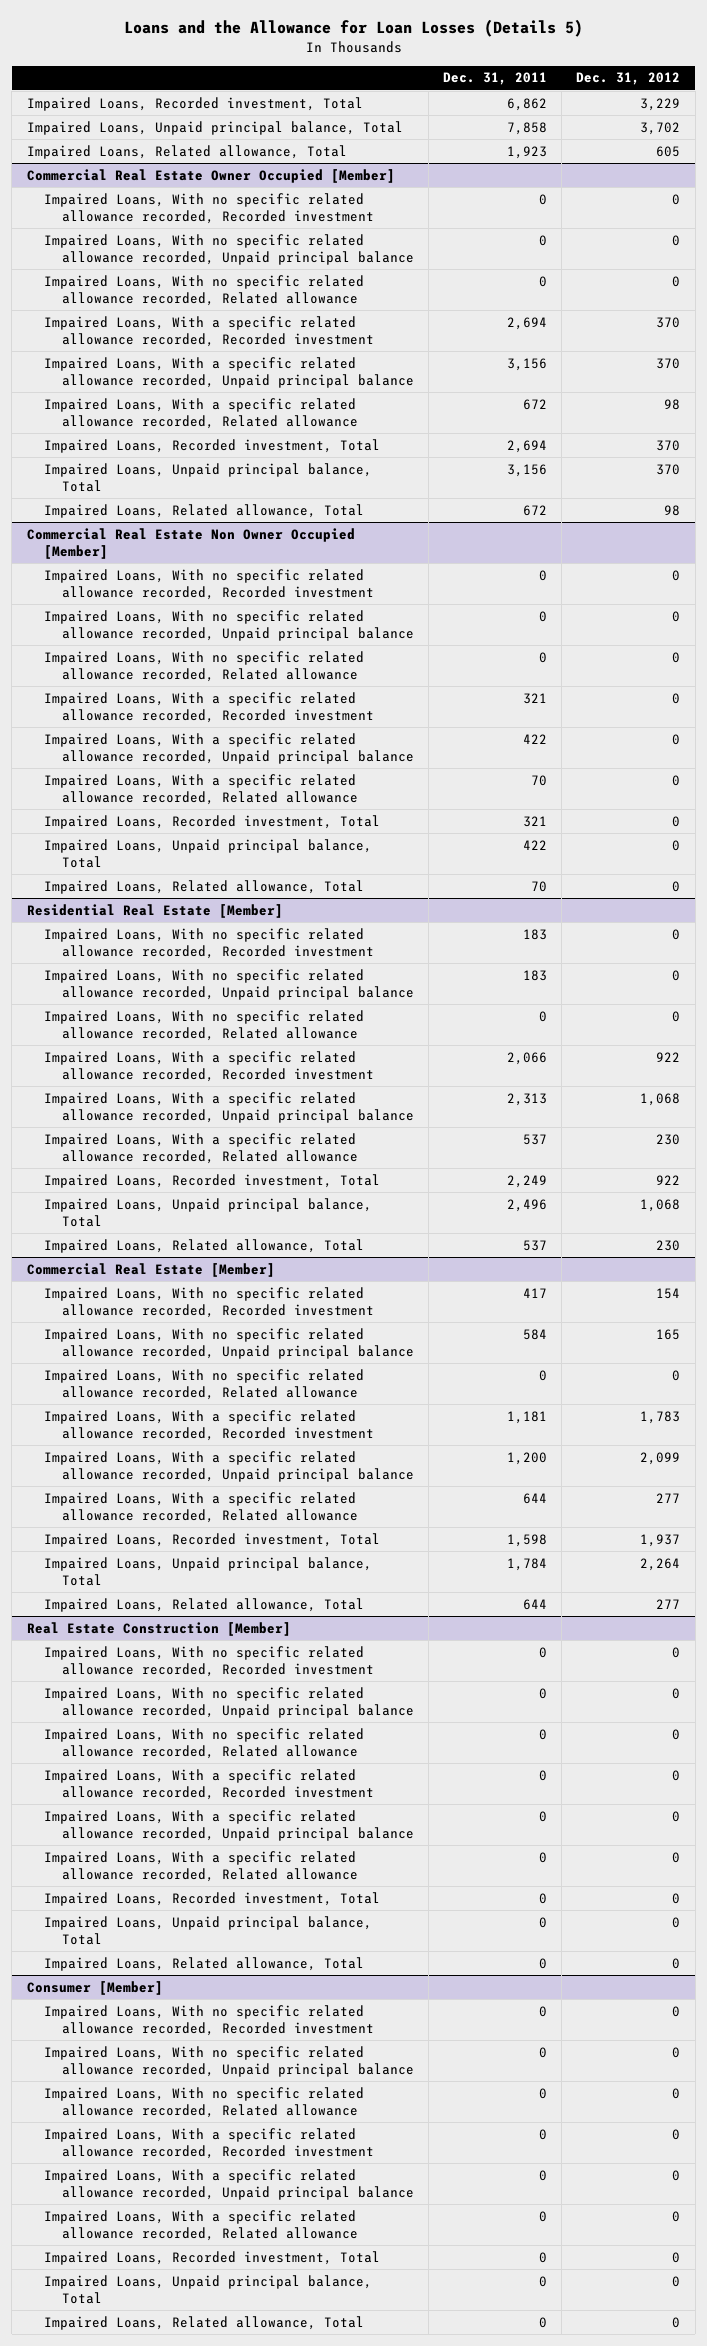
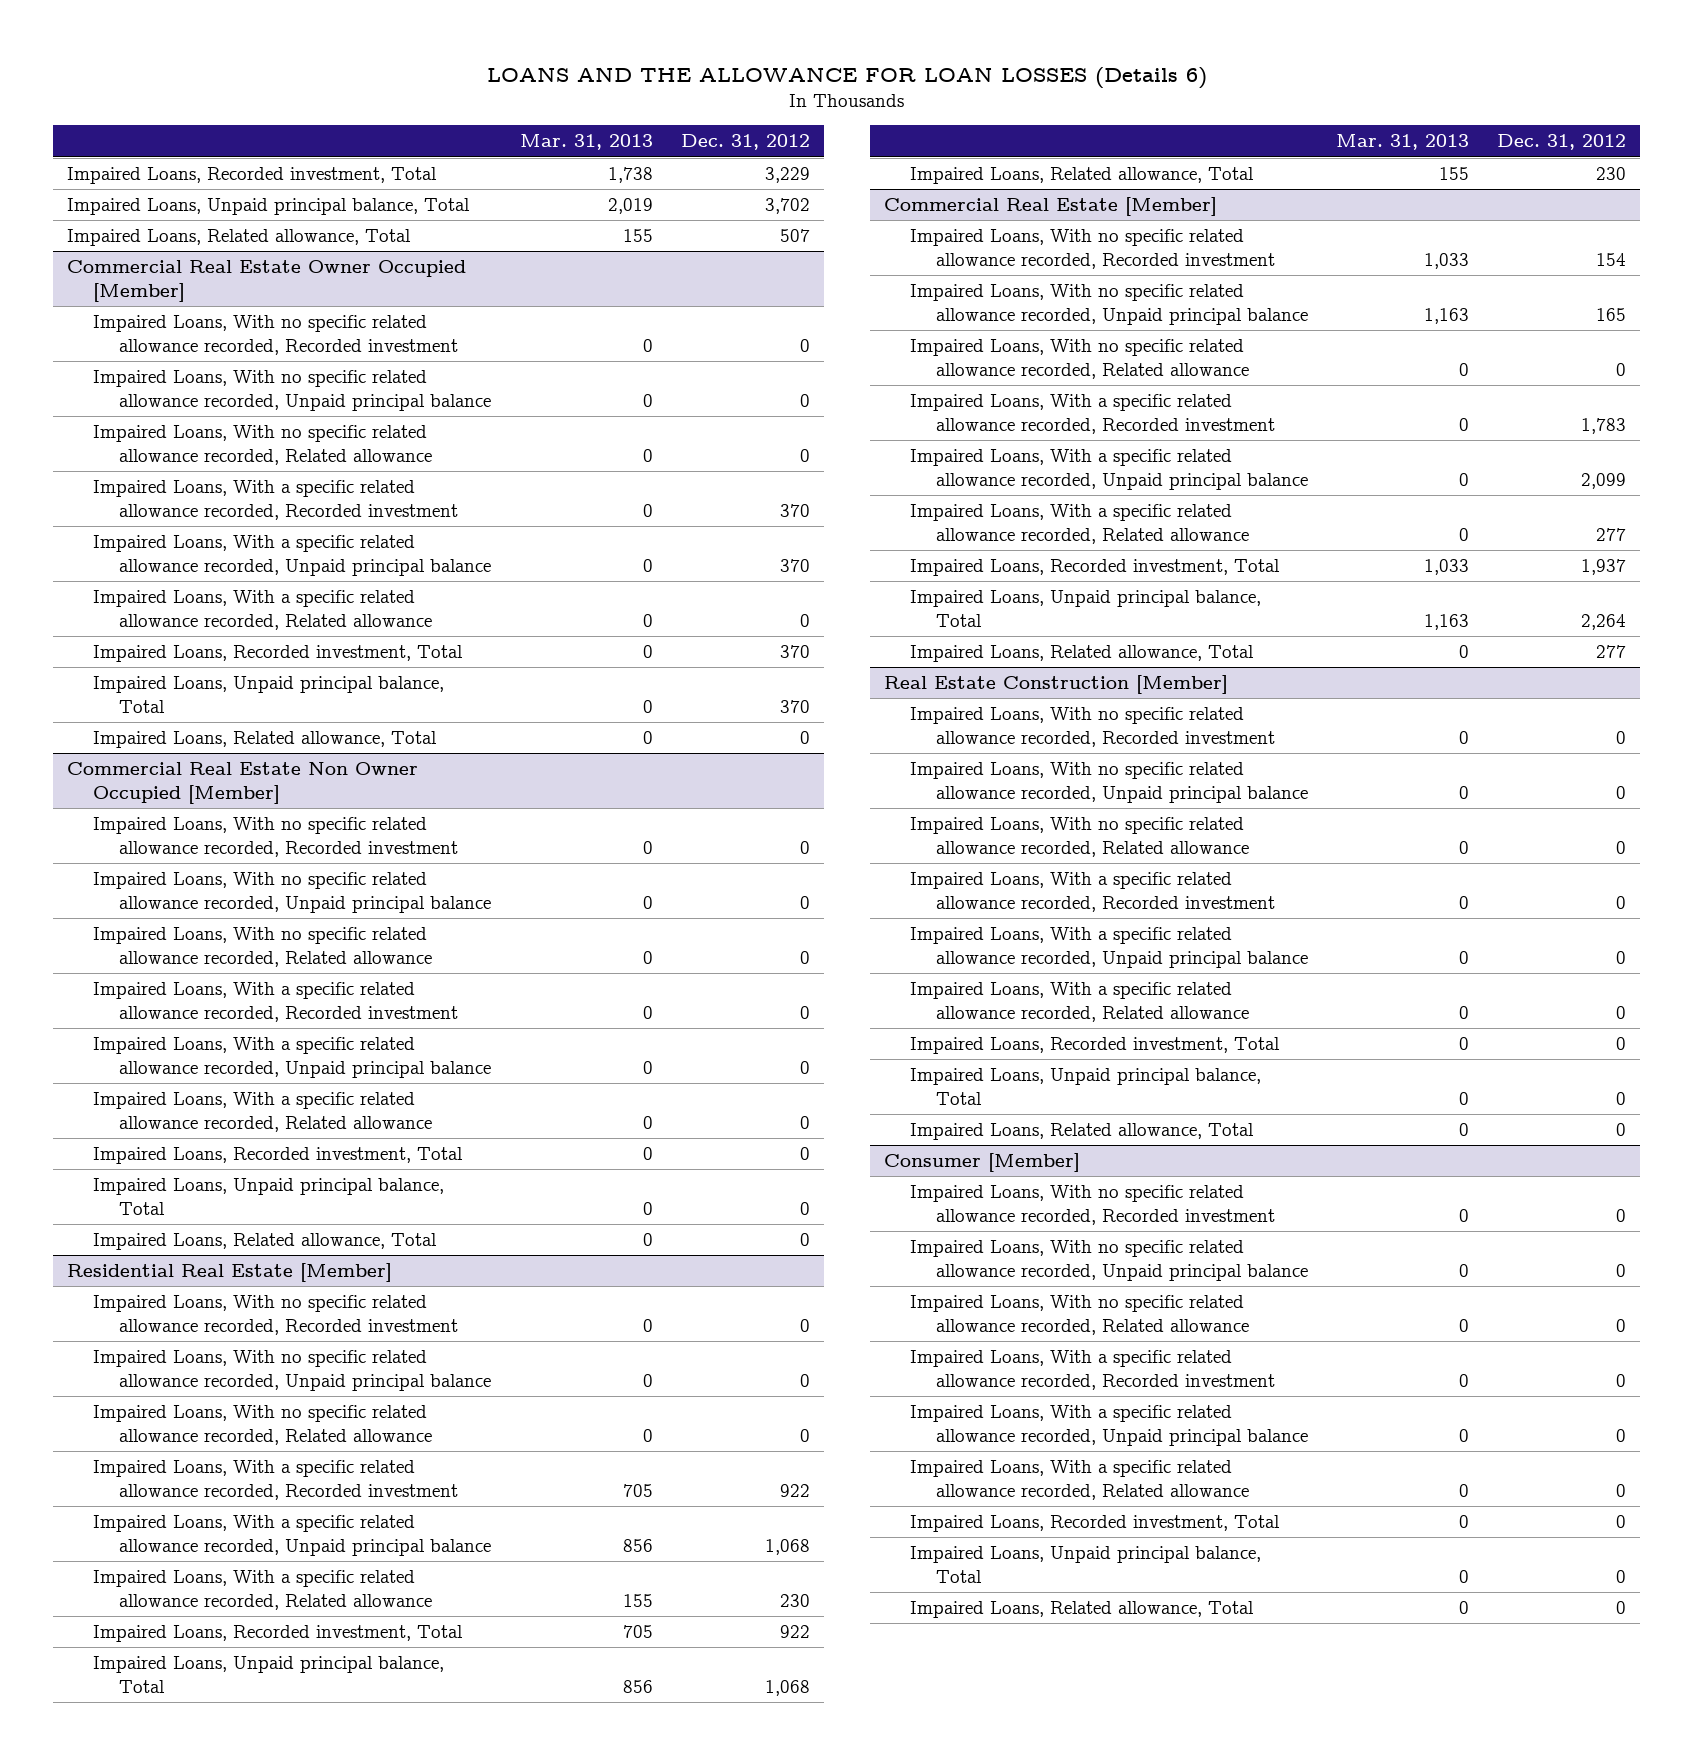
- Loans and the Allowance for Loan Losses (Details 5)
+ LOANS AND THE ALLOWANCE FOR LOAN LOSSES (Details 6)
- | Dec. 31, 2011 | Dec. 31, 2012
+ | Mar. 31, 2013 | Dec. 31, 2012
- Impaired Loans, Related allowance, Total | 1,923 | 605
+ Impaired Loans, Related allowance, Total | 155 | 507
@ Commercial Real Estate Owner Occupied [Member]
- Impaired Loans, With a specific related allowance recorded, Related allowance | 672 | 98
+ Impaired Loans, With a specific related allowance recorded, Related allowance | 0 | 0
- Impaired Loans, Related allowance, Total | 672 | 98
+ Impaired Loans, Related allowance, Total | 0 | 0

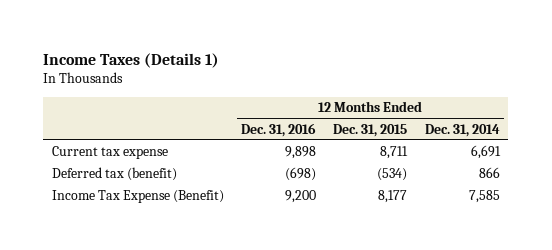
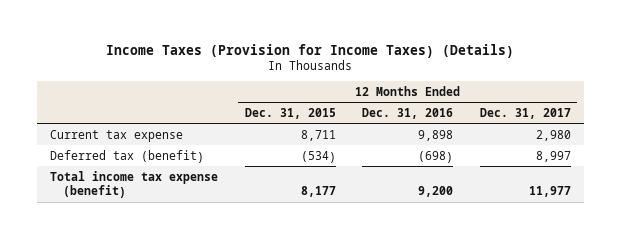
- Income Taxes (Details 1)
+ Income Taxes (Provision for Income Taxes) (Details)
- | 12 Months Ended Dec. 31, 2016 | 12 Months Ended Dec. 31, 2015 | 12 Months Ended Dec. 31, 2014
+ | 12 Months Ended Dec. 31, 2015 | 12 Months Ended Dec. 31, 2016 | 12 Months Ended Dec. 31, 2017
- Income Tax Expense (Benefit) | 9,200 | 8,177 | 7,585
+ Total income tax expense (benefit) | 8,177 | 9,200 | 11,977

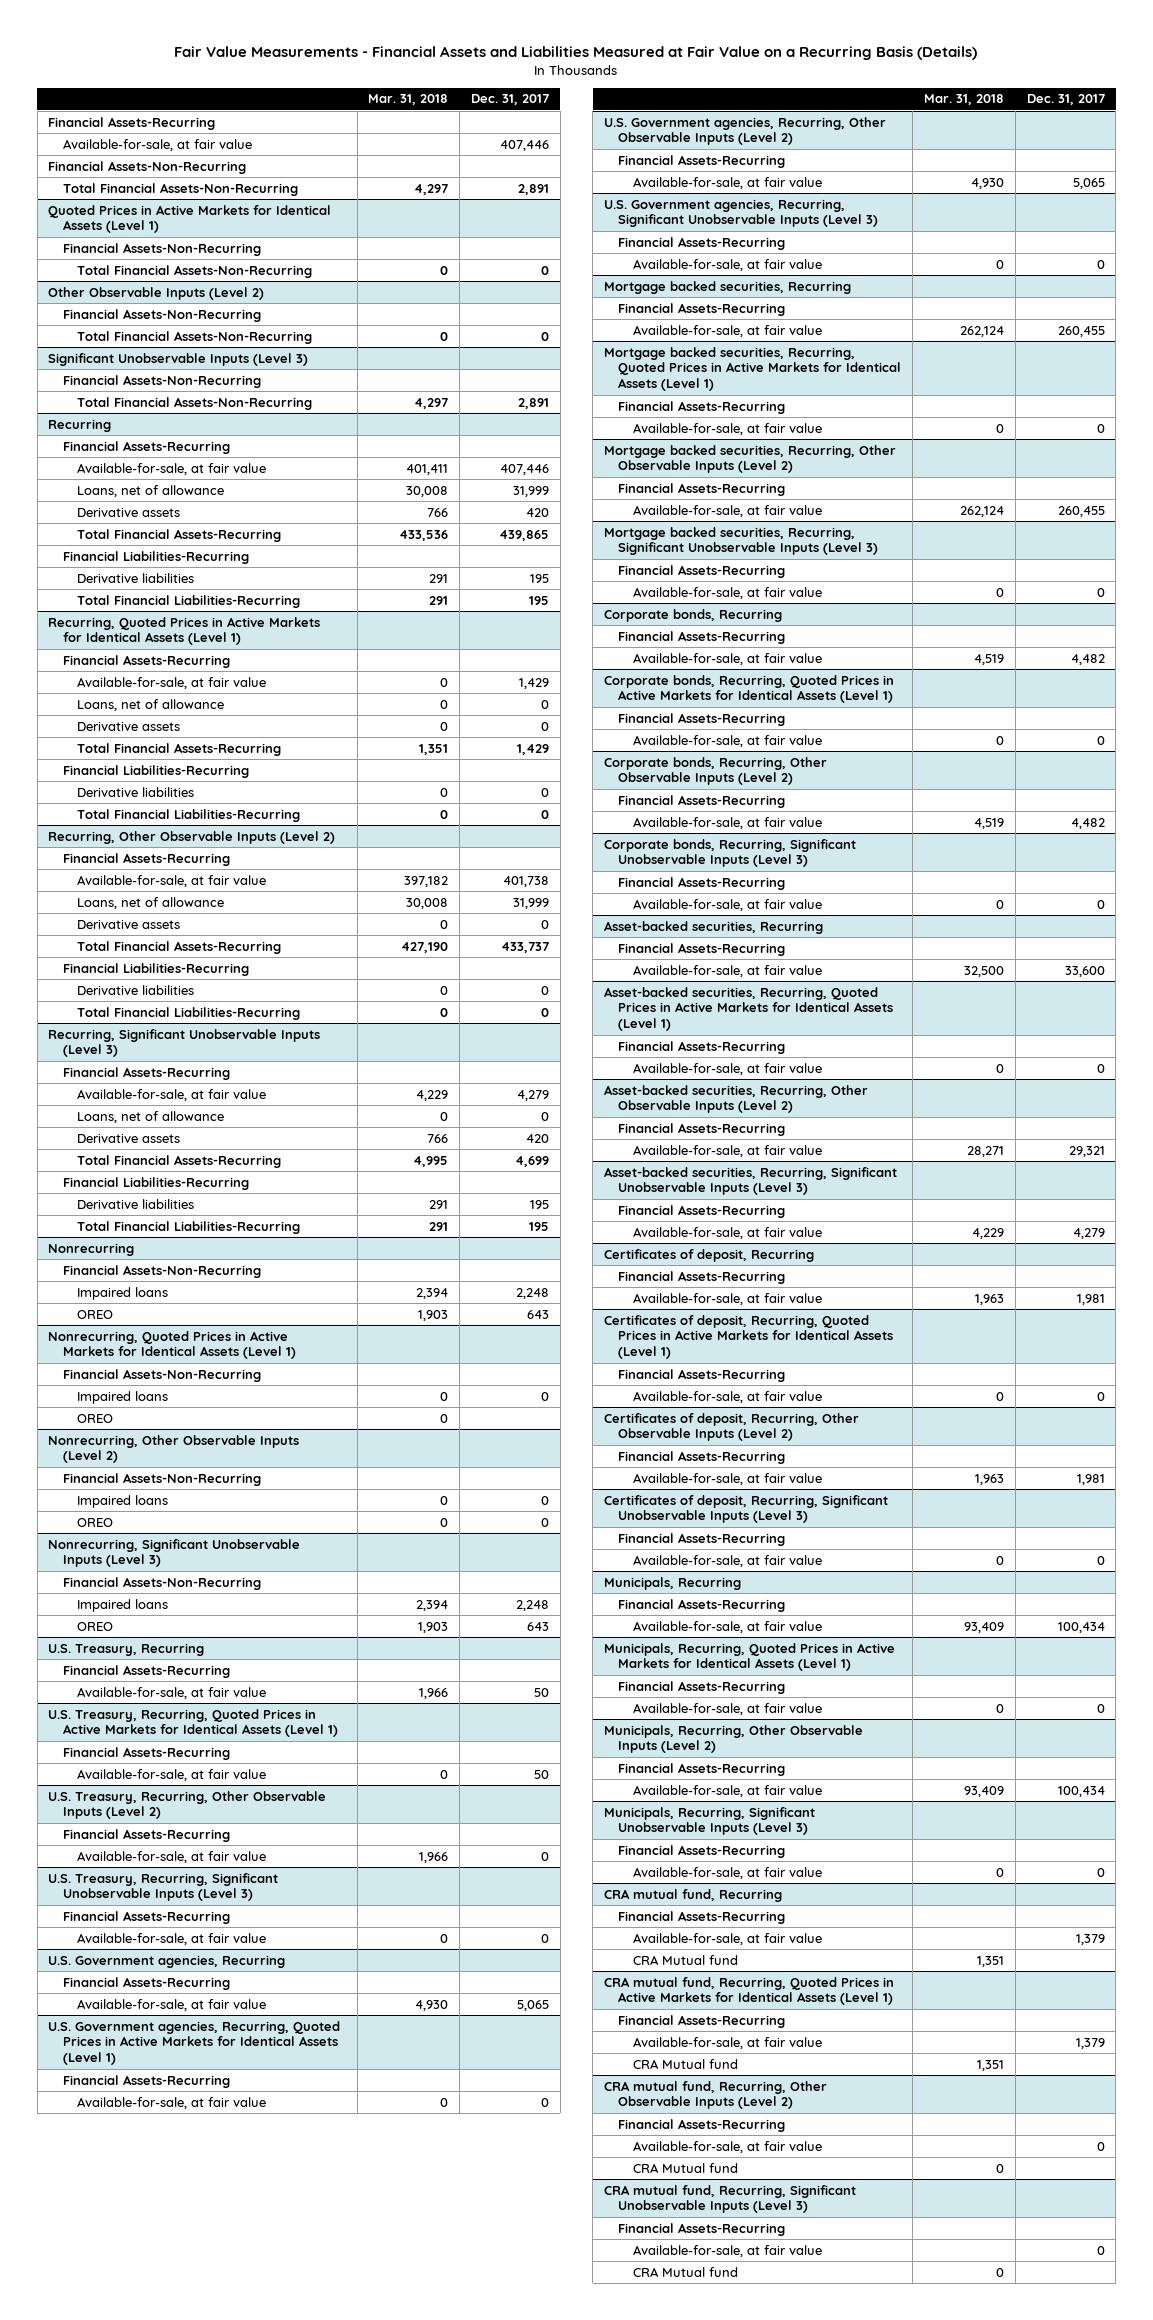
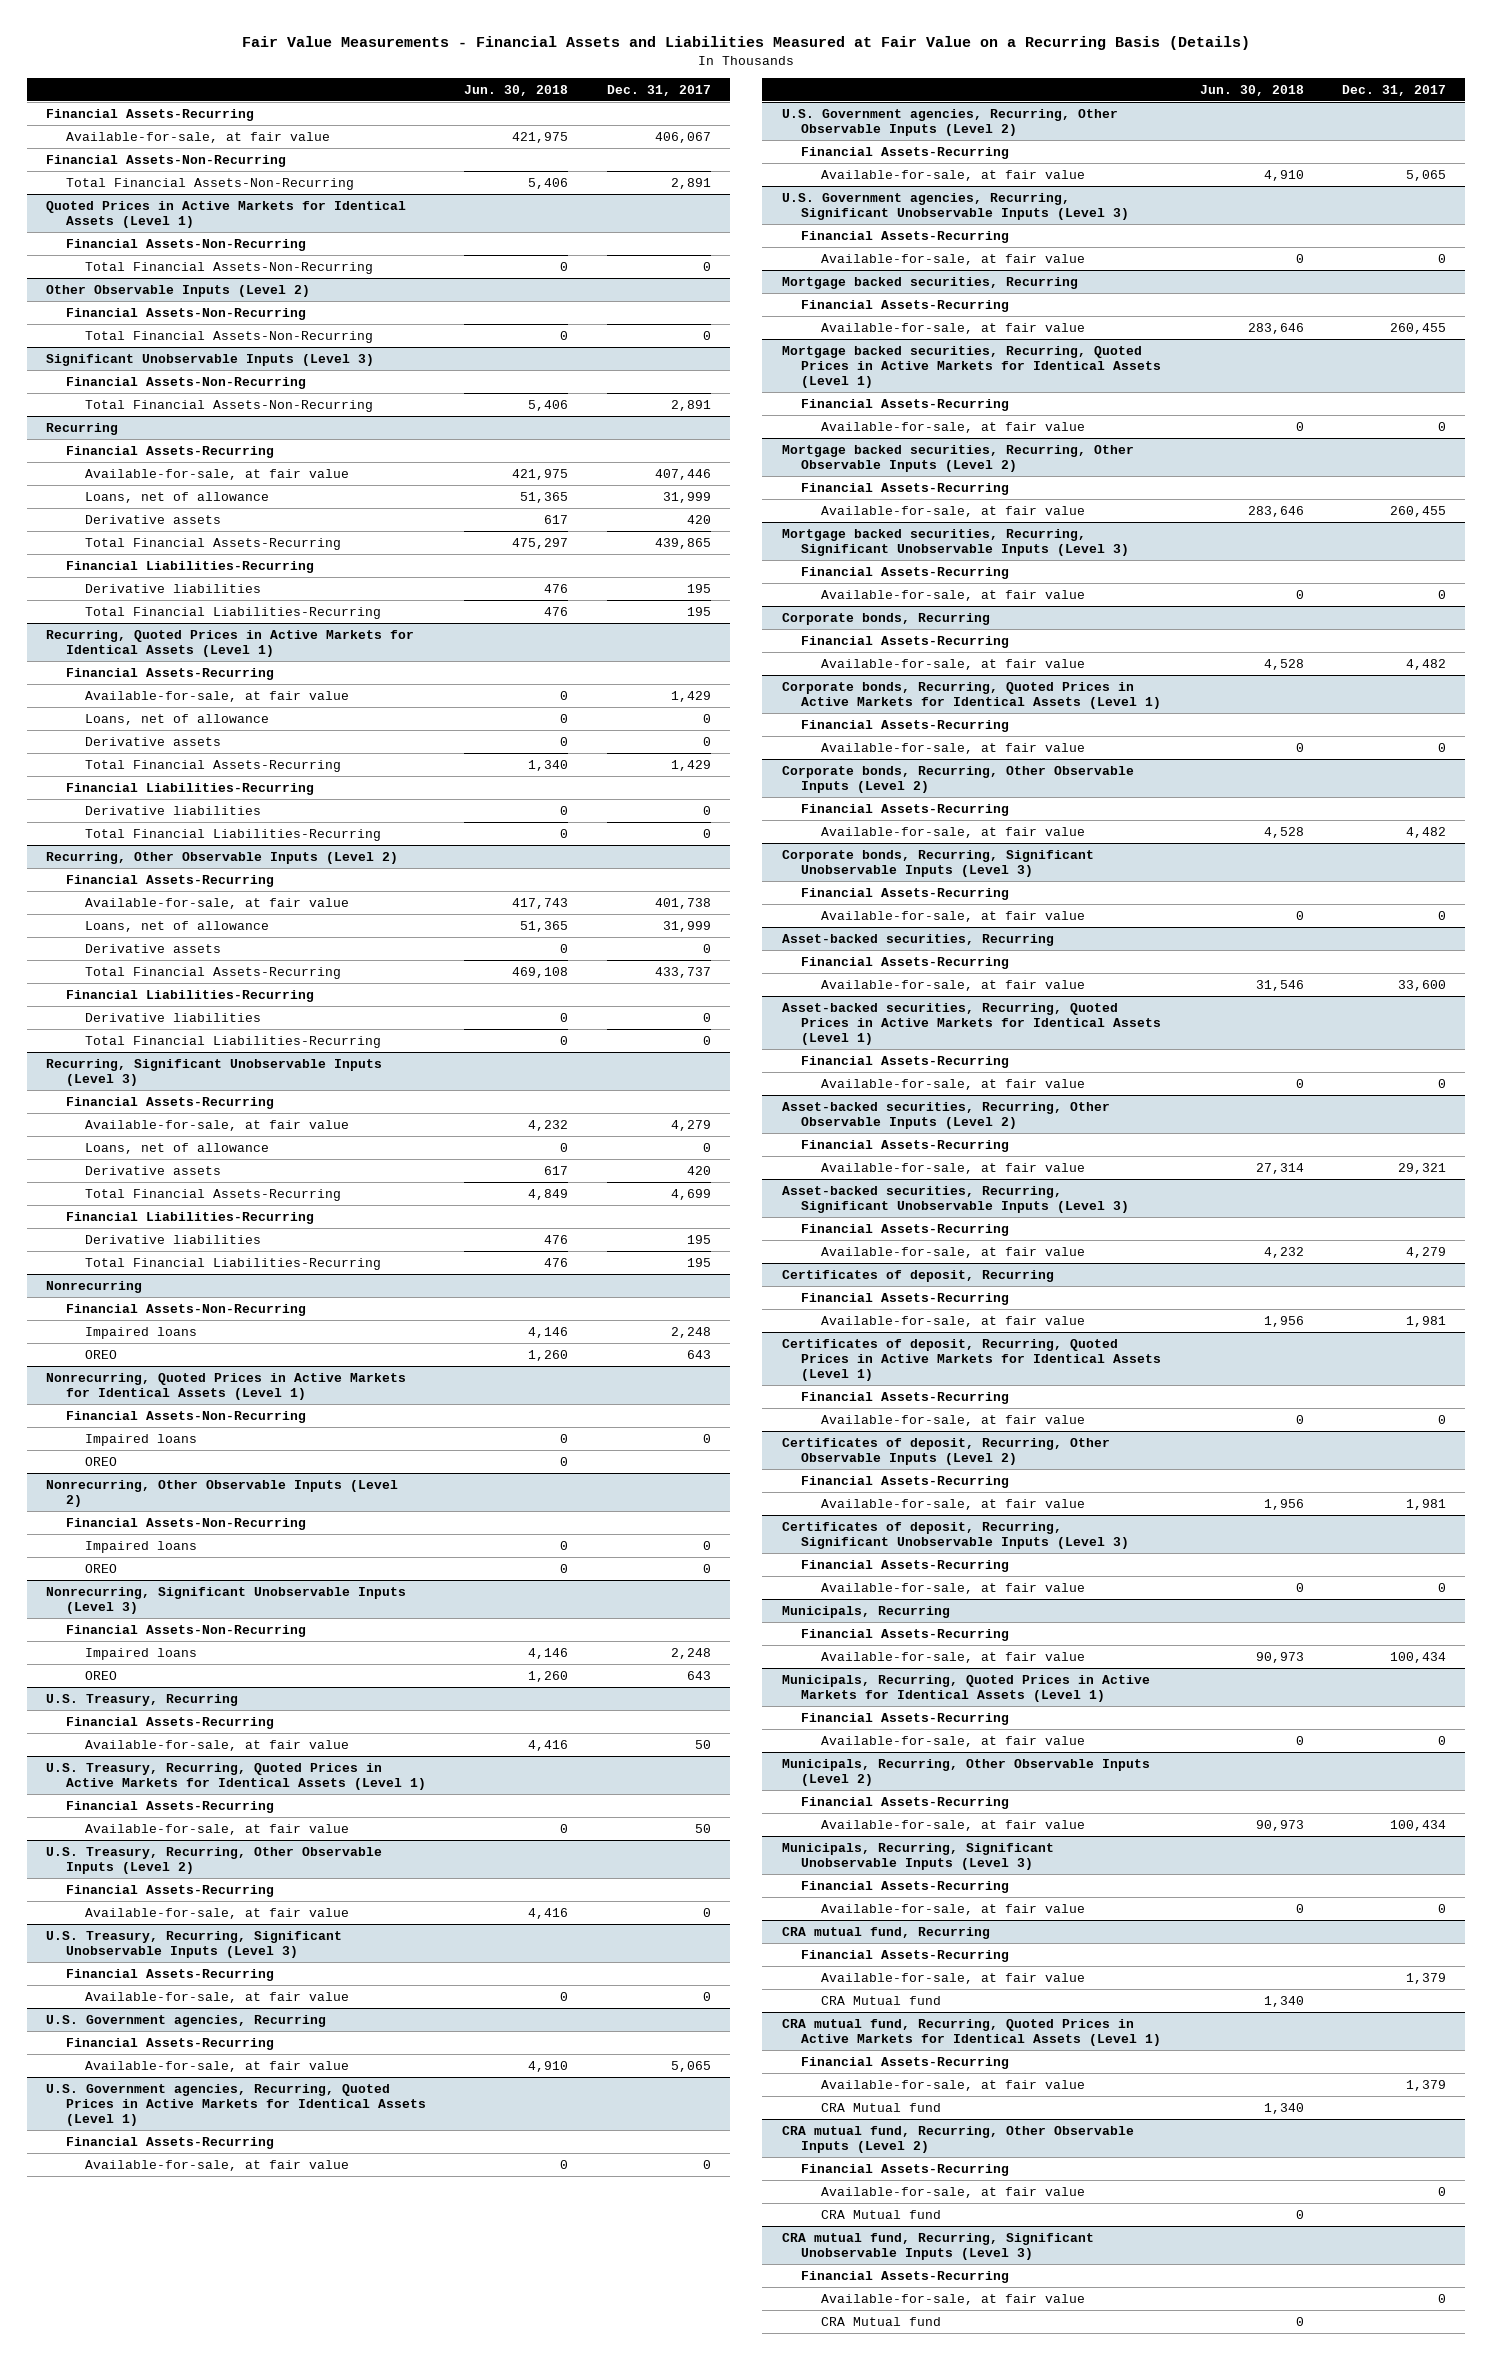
- | Mar. 31, 2018 | Dec. 31, 2017
+ | Jun. 30, 2018 | Dec. 31, 2017
- Available-for-sale, at fair value | | 407,446
+ Available-for-sale, at fair value | 421,975 | 406,067

